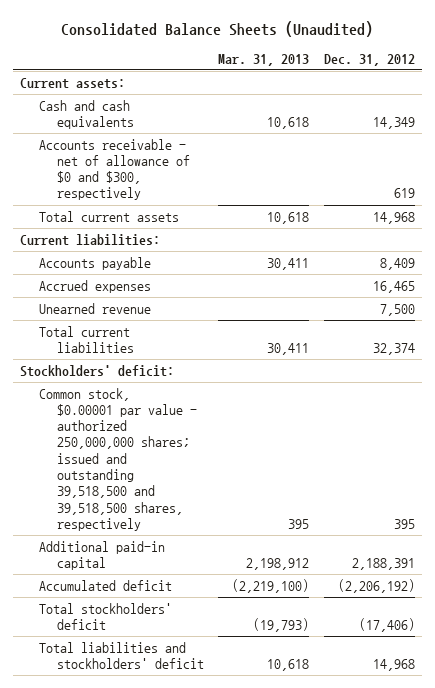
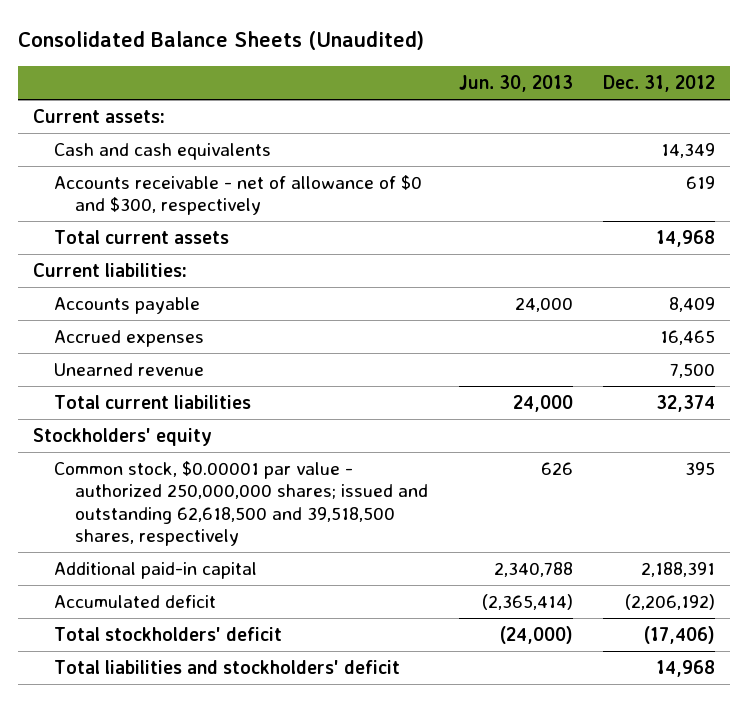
- | Mar. 31, 2013 | Dec. 31, 2012
+ | Jun. 30, 2013 | Dec. 31, 2012
- Stockholders' deficit:
- Common stock, $0.00001 par value - authorized 250,000,000 shares; issued and outstanding 39,518,500 and 39,518,500 shares, respectively | 395 | 395
+ Stockholders' equity
+ Common stock, $0.00001 par value - authorized 250,000,000 shares; issued and outstanding 62,618,500 and 39,518,500 shares, respectively | 626 | 395

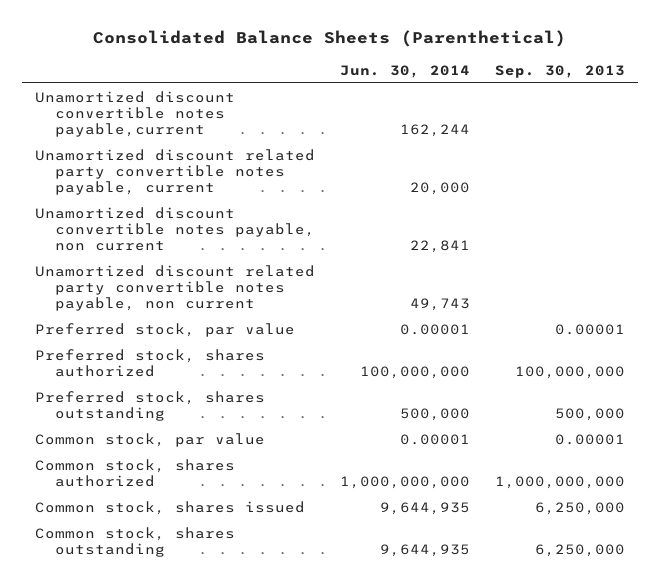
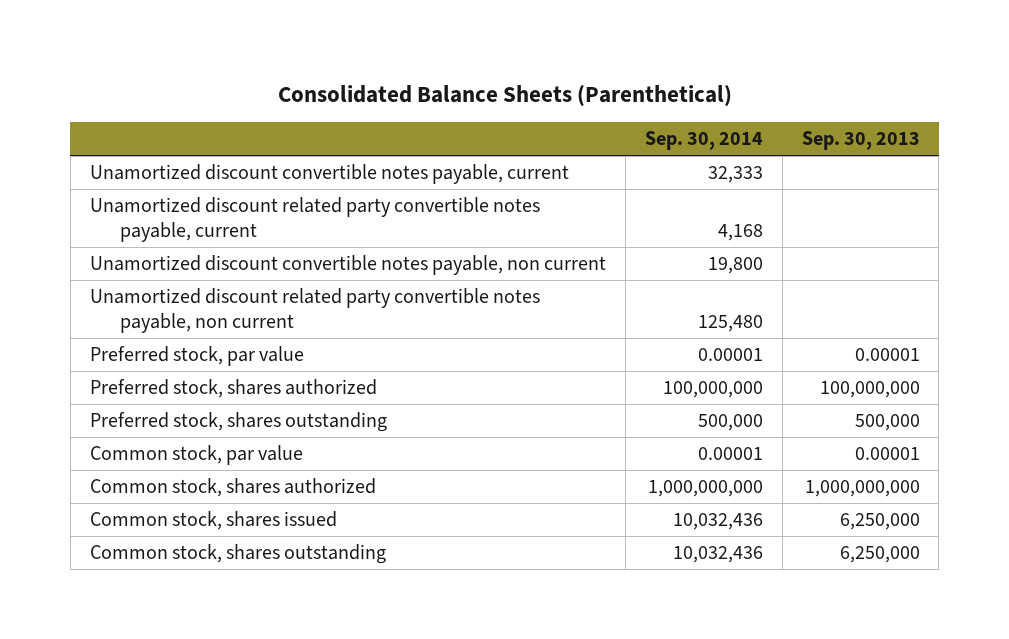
- | Jun. 30, 2014 | Sep. 30, 2013
+ | Sep. 30, 2014 | Sep. 30, 2013
- Unamortized discount convertible notes payable,current | 162,244 |
+ Unamortized discount convertible notes payable, current | 32,333 |

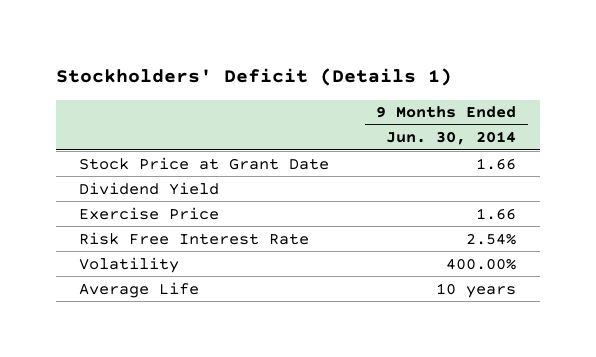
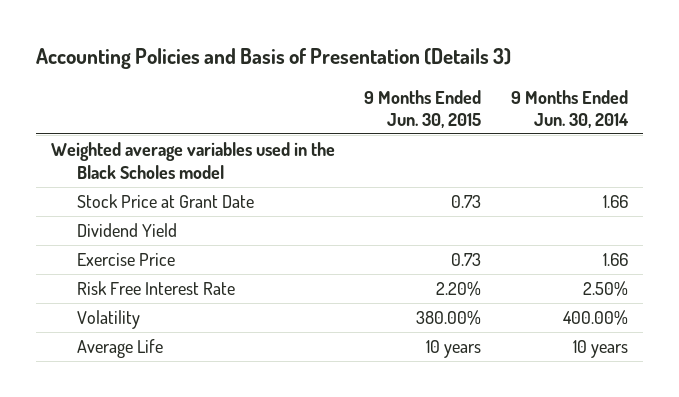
- Stockholders' Deficit (Details 1)
+ Accounting Policies and Basis of Presentation (Details 3)
- | 9 Months Ended Jun. 30, 2014
+ | 9 Months Ended Jun. 30, 2015 | 9 Months Ended Jun. 30, 2014
+ Weighted average variables used in the Black Scholes model
- Risk Free Interest Rate | 2.54%
+ Risk Free Interest Rate | 2.20% | 2.50%

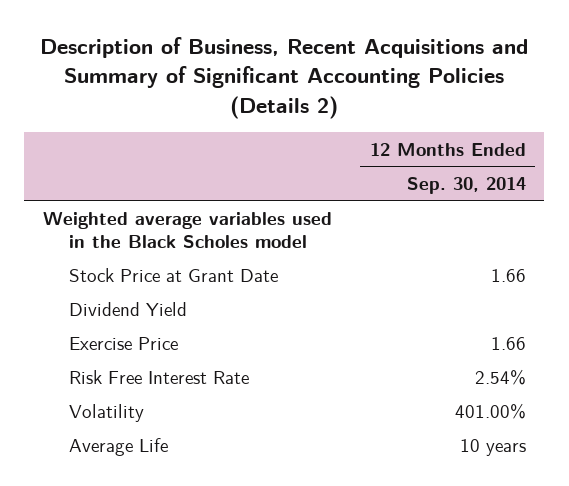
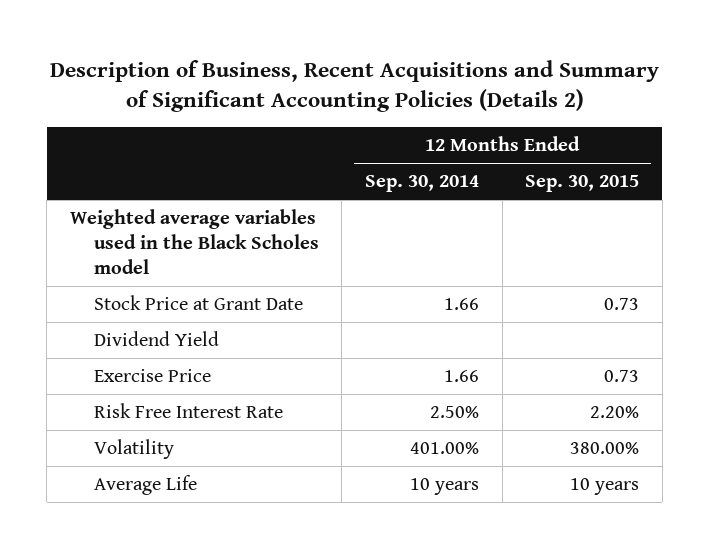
- | 12 Months Ended Sep. 30, 2014
+ | 12 Months Ended Sep. 30, 2014 | 12 Months Ended Sep. 30, 2015
- Risk Free Interest Rate | 2.54%
+ Risk Free Interest Rate | 2.50% | 2.20%

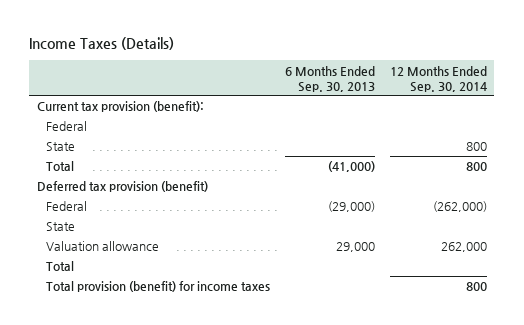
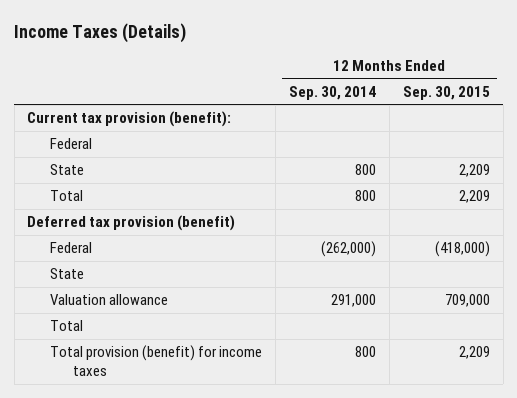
- | 6 Months Ended Sep. 30, 2013 | 12 Months Ended Sep. 30, 2014
+ | 12 Months Ended Sep. 30, 2014 | 12 Months Ended Sep. 30, 2015
- Valuation allowance | 29,000 | 262,000
+ Valuation allowance | 291,000 | 709,000

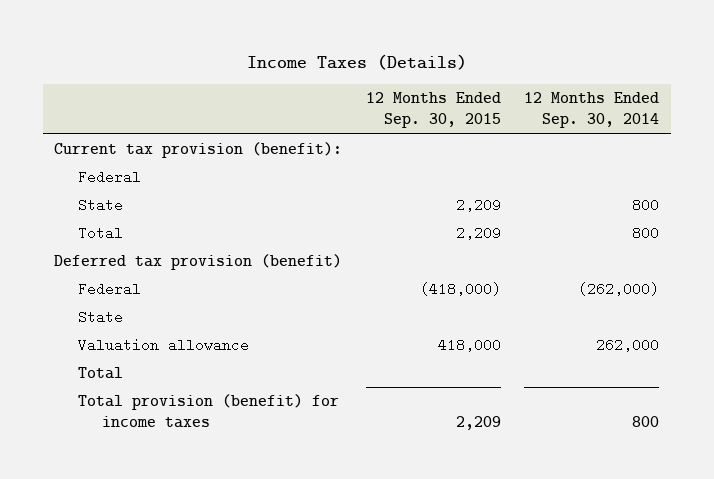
- | 12 Months Ended Sep. 30, 2014 | 12 Months Ended Sep. 30, 2015
+ | 12 Months Ended Sep. 30, 2015 | 12 Months Ended Sep. 30, 2014
- Valuation allowance | 291,000 | 709,000
+ Valuation allowance | 418,000 | 262,000

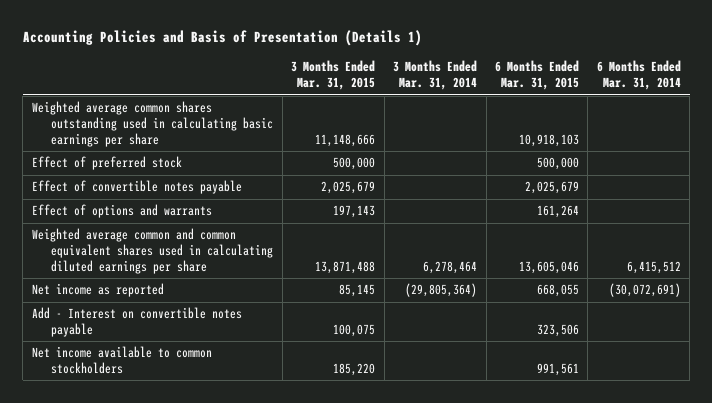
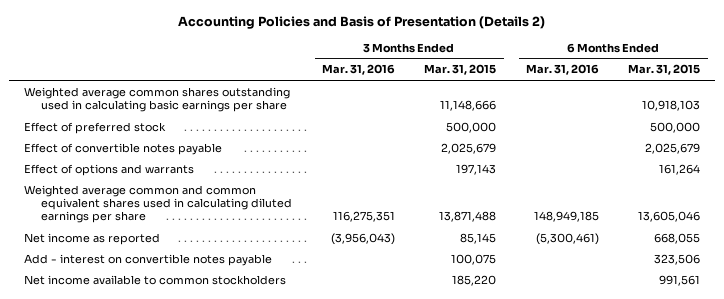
- Accounting Policies and Basis of Presentation (Details 1)
+ Accounting Policies and Basis of Presentation (Details 2)
- | 3 Months Ended Mar. 31, 2015 | 3 Months Ended Mar. 31, 2014 | 6 Months Ended Mar. 31, 2015 | 6 Months Ended Mar. 31, 2014
+ | 3 Months Ended Mar. 31, 2016 | 3 Months Ended Mar. 31, 2015 | 6 Months Ended Mar. 31, 2016 | 6 Months Ended Mar. 31, 2015
- Add - Interest on convertible notes payable | 100,075 | | 323,506 |
+ Add - interest on convertible notes payable | | 100,075 | | 323,506

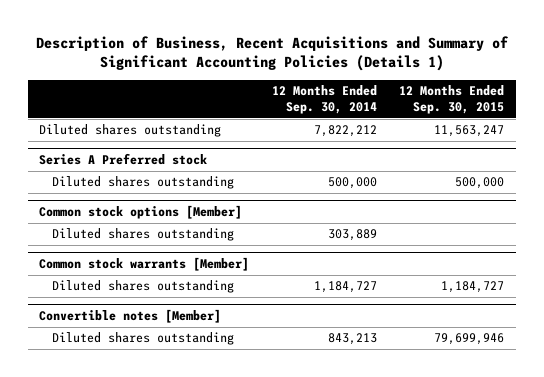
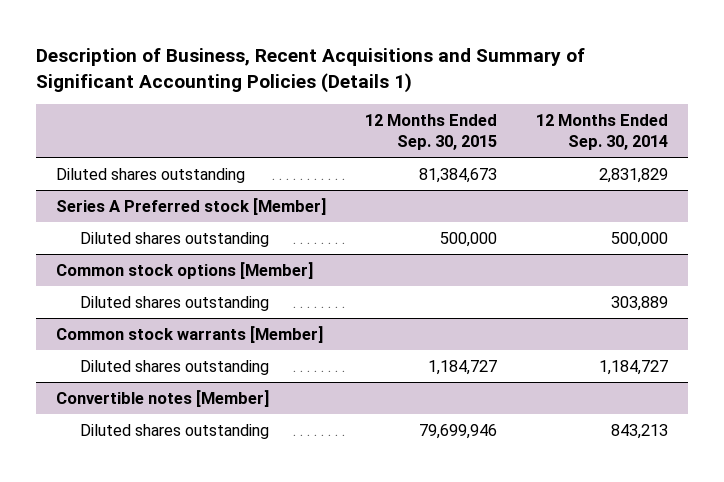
- | 12 Months Ended Sep. 30, 2014 | 12 Months Ended Sep. 30, 2015
+ | 12 Months Ended Sep. 30, 2015 | 12 Months Ended Sep. 30, 2014
- Diluted shares outstanding | 7,822,212 | 11,563,247
- Series A Preferred stock
+ Diluted shares outstanding | 81,384,673 | 2,831,829
+ Series A Preferred stock [Member]

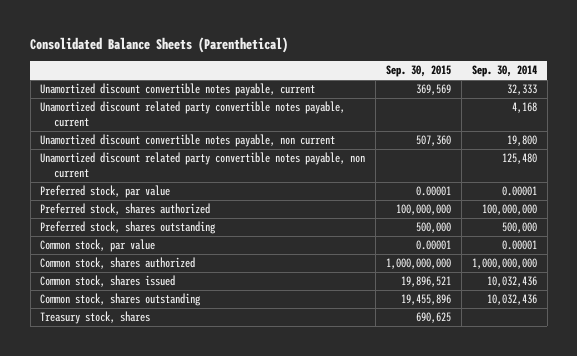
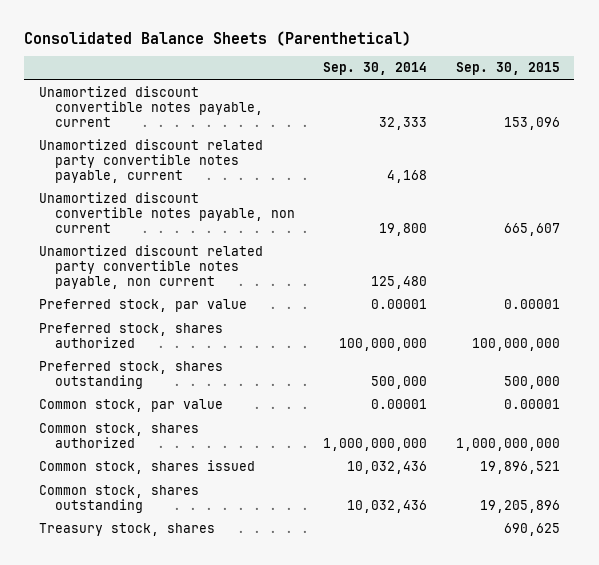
- | Sep. 30, 2015 | Sep. 30, 2014
+ | Sep. 30, 2014 | Sep. 30, 2015
- Unamortized discount convertible notes payable, current | 369,569 | 32,333
+ Unamortized discount convertible notes payable, current | 32,333 | 153,096
- Unamortized discount convertible notes payable, non current | 507,360 | 19,800
+ Unamortized discount convertible notes payable, non current | 19,800 | 665,607
- Common stock, shares outstanding | 19,455,896 | 10,032,436
+ Common stock, shares outstanding | 10,032,436 | 19,205,896

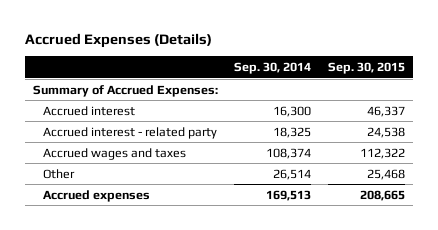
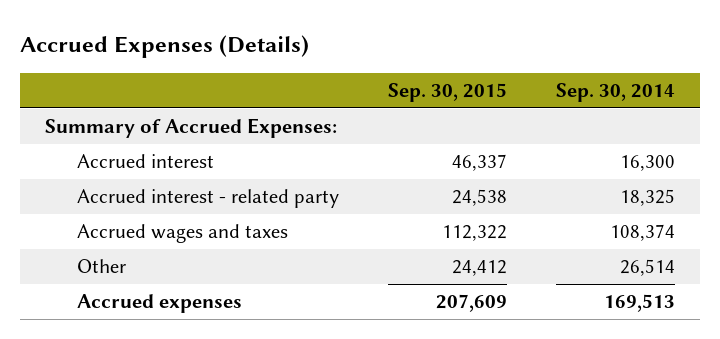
- | Sep. 30, 2014 | Sep. 30, 2015
+ | Sep. 30, 2015 | Sep. 30, 2014
- Other | 26,514 | 25,468
- Accrued expenses | 169,513 | 208,665
+ Other | 24,412 | 26,514
+ Accrued expenses | 207,609 | 169,513

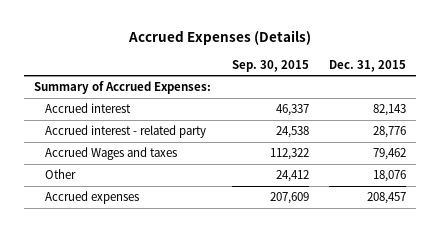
- | Sep. 30, 2015 | Sep. 30, 2014
+ | Sep. 30, 2015 | Dec. 31, 2015
- Accrued wages and taxes | 112,322 | 108,374
+ Accrued Wages and taxes | 112,322 | 79,462

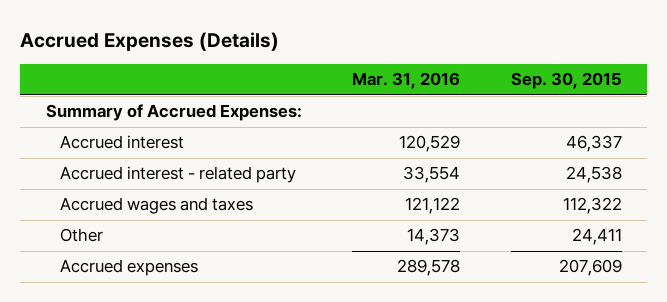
- | Sep. 30, 2015 | Dec. 31, 2015
+ | Mar. 31, 2016 | Sep. 30, 2015
- Accrued Wages and taxes | 112,322 | 79,462
- Other | 24,412 | 18,076
+ Accrued wages and taxes | 121,122 | 112,322
+ Other | 14,373 | 24,411

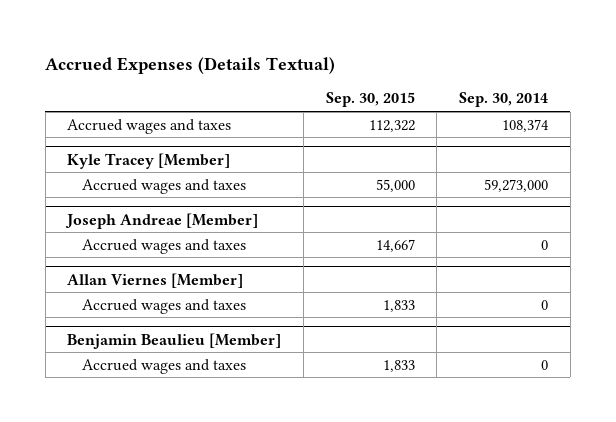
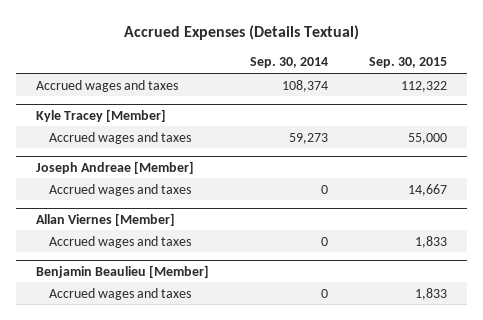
- | Sep. 30, 2015 | Sep. 30, 2014
+ | Sep. 30, 2014 | Sep. 30, 2015
@ Kyle Tracey [Member]
- Accrued wages and taxes | 55,000 | 59,273,000
+ Accrued wages and taxes | 59,273 | 55,000

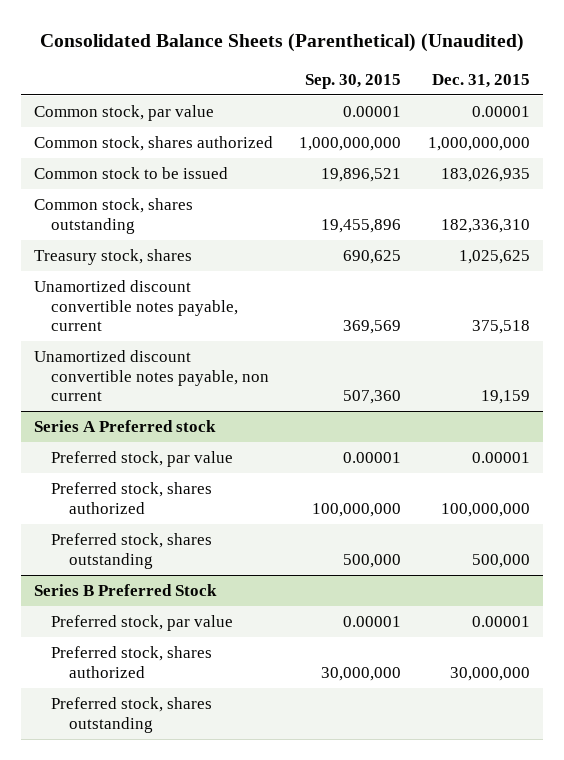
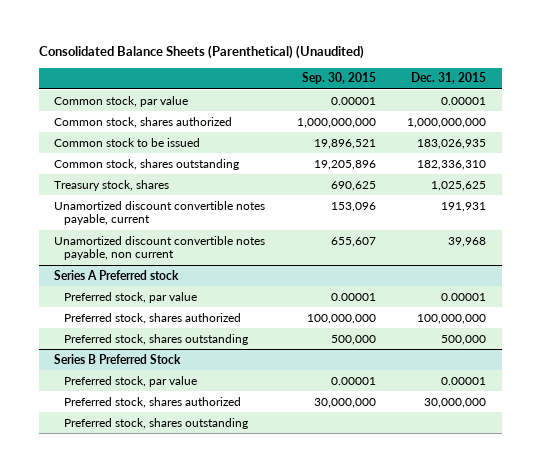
- Common stock, shares outstanding | 19,455,896 | 182,336,310
+ Common stock, shares outstanding | 19,205,896 | 182,336,310
- Unamortized discount convertible notes payable, current | 369,569 | 375,518
- Unamortized discount convertible notes payable, non current | 507,360 | 19,159
+ Unamortized discount convertible notes payable, current | 153,096 | 191,931
+ Unamortized discount convertible notes payable, non current | 655,607 | 39,968

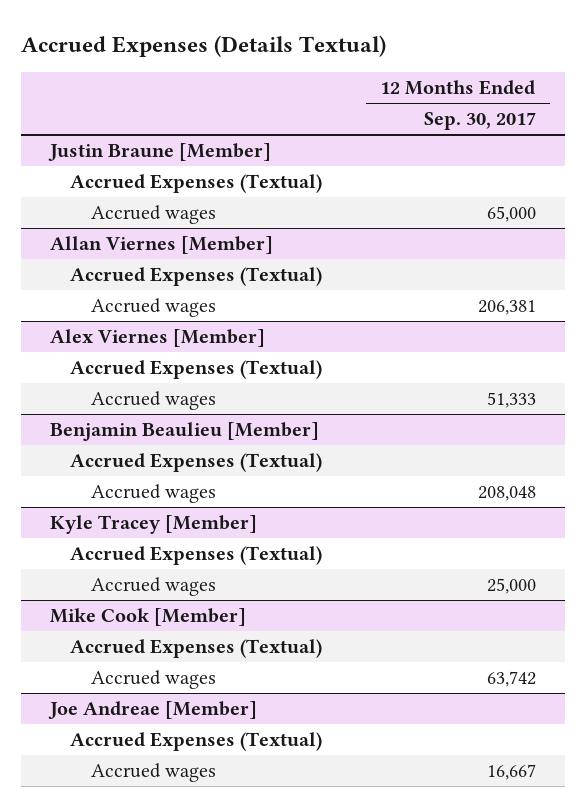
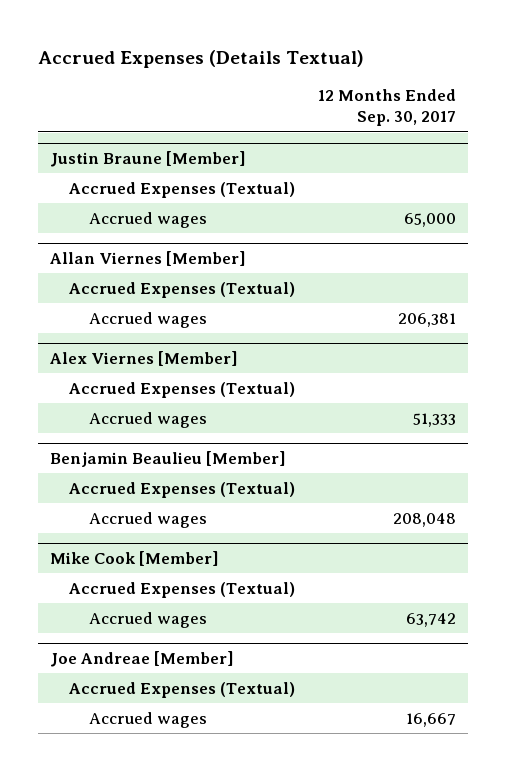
- Kyle Tracey [Member]
- Accrued Expenses (Textual)
- Accrued wages | 25,000

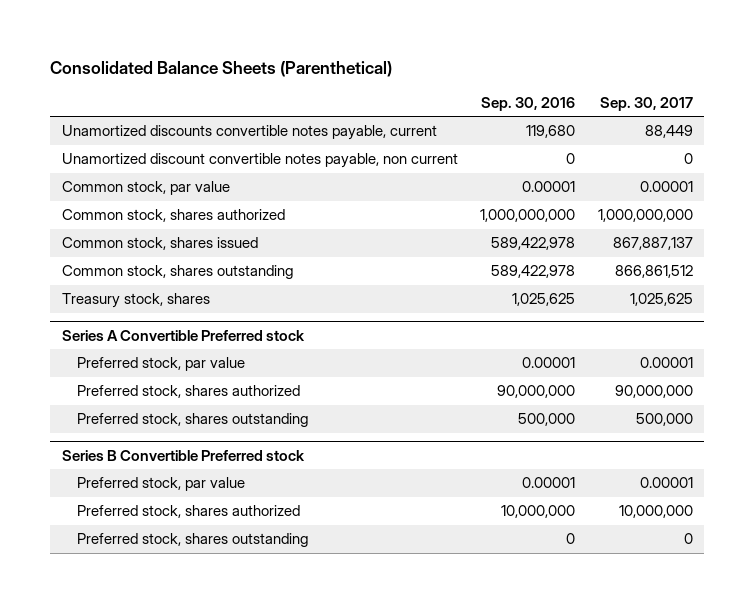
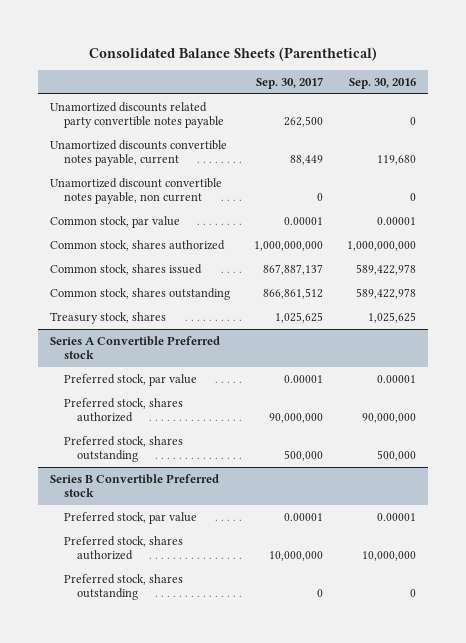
- | Sep. 30, 2016 | Sep. 30, 2017
+ | Sep. 30, 2017 | Sep. 30, 2016
+ Unamortized discounts related party convertible notes payable | 262,500 | 0

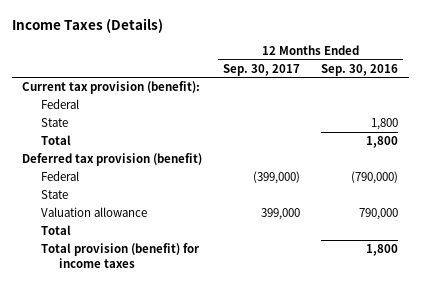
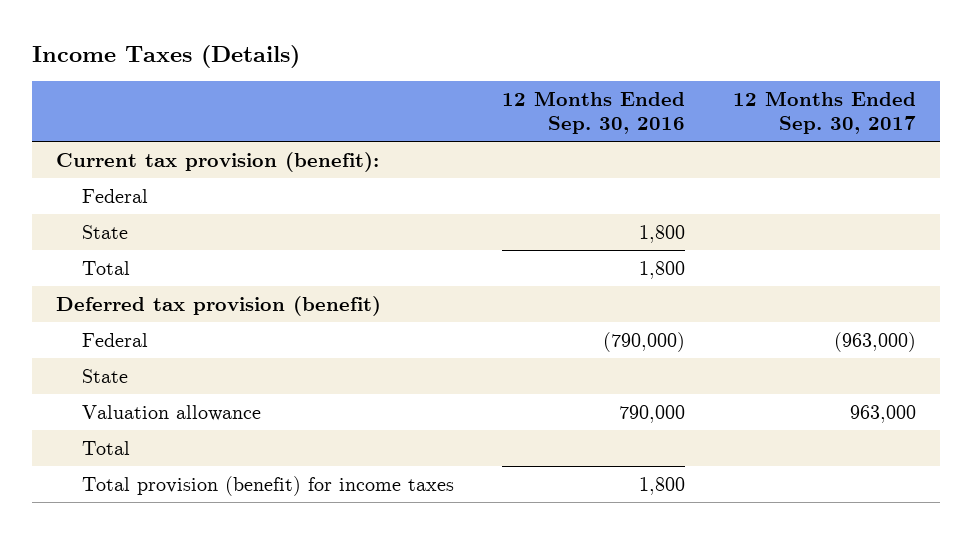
- | 12 Months Ended Sep. 30, 2017 | 12 Months Ended Sep. 30, 2016
+ | 12 Months Ended Sep. 30, 2016 | 12 Months Ended Sep. 30, 2017
- Federal | (399,000) | (790,000)
+ Federal | (790,000) | (963,000)
- Valuation allowance | 399,000 | 790,000
+ Valuation allowance | 790,000 | 963,000

